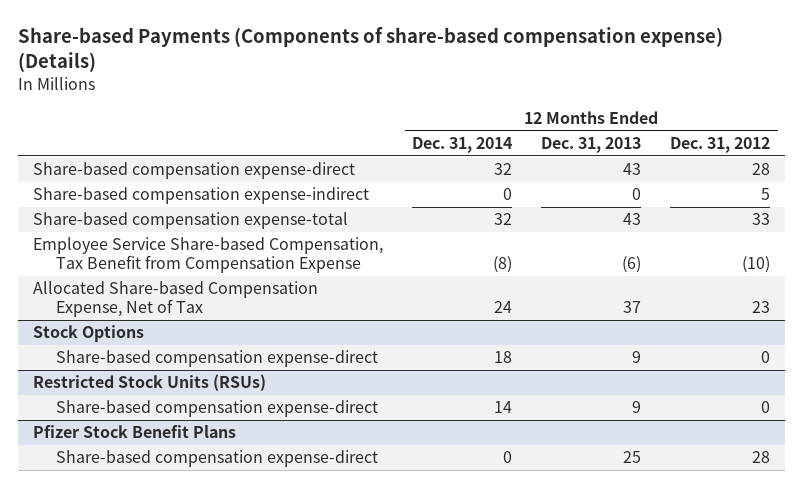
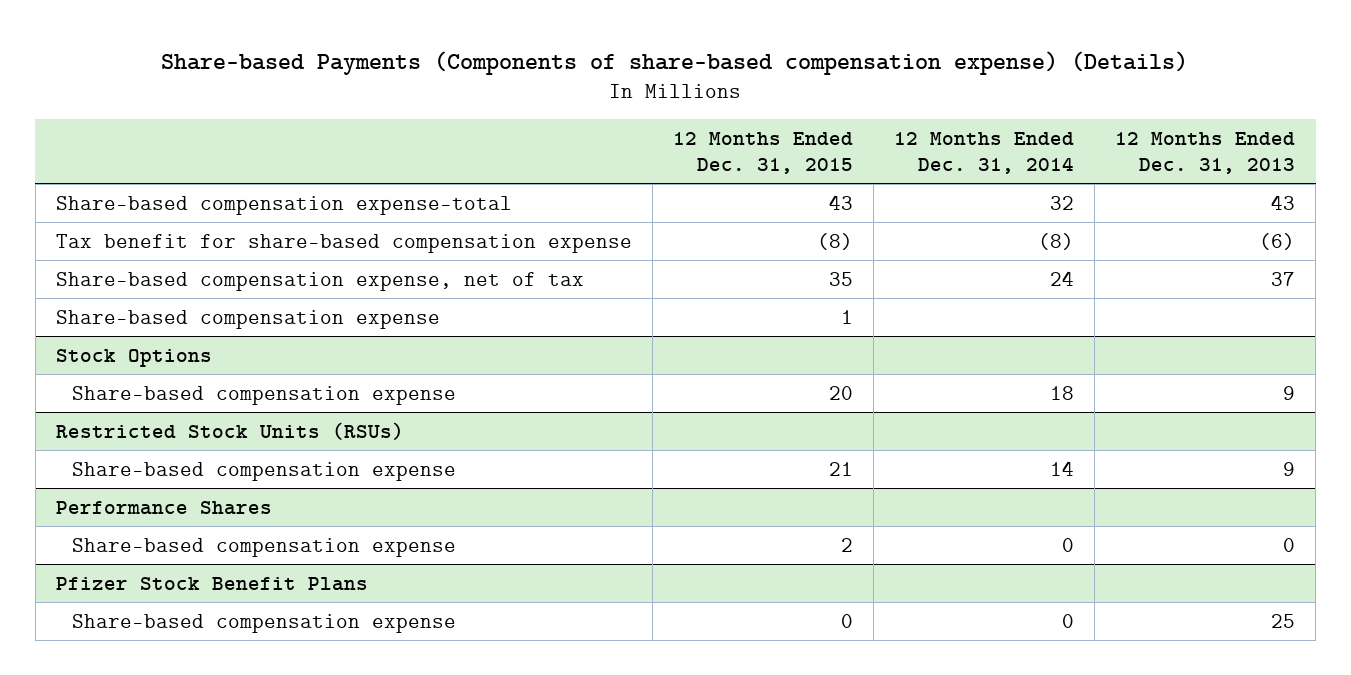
- | 12 Months Ended Dec. 31, 2014 | 12 Months Ended Dec. 31, 2013 | 12 Months Ended Dec. 31, 2012
+ | 12 Months Ended Dec. 31, 2015 | 12 Months Ended Dec. 31, 2014 | 12 Months Ended Dec. 31, 2013
- Share-based compensation expense-direct | 32 | 43 | 28
- Share-based compensation expense-indirect | 0 | 0 | 5
- Employee Service Share-based Compensation, Tax Benefit from Compensation Expense | (8) | (6) | (10)
- Allocated Share-based Compensation Expense, Net of Tax | 24 | 37 | 23
+ Tax benefit for share-based compensation expense | (8) | (8) | (6)
+ Share-based compensation expense, net of tax | 35 | 24 | 37
+ Share-based compensation expense | 1 | |
@ Stock Options
- Share-based compensation expense-direct | 18 | 9 | 0
+ Share-based compensation expense | 20 | 18 | 9
@ Restricted Stock Units (RSUs)
- Share-based compensation expense-direct | 14 | 9 | 0
+ Share-based compensation expense | 21 | 14 | 9
+ Performance Shares
+ Share-based compensation expense | 2 | 0 | 0
@ Pfizer Stock Benefit Plans
- Share-based compensation expense-direct | 0 | 25 | 28
+ Share-based compensation expense | 0 | 0 | 25

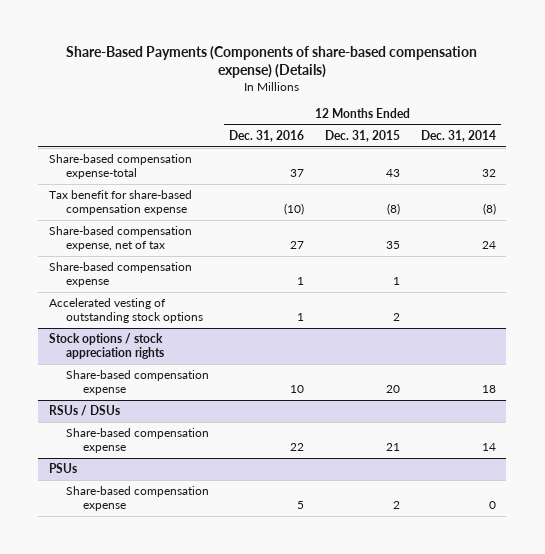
- Share-based Payments (Components of share-based compensation expense) (Details)
+ Share-Based Payments (Components of share-based compensation expense) (Details)
- | 12 Months Ended Dec. 31, 2015 | 12 Months Ended Dec. 31, 2014 | 12 Months Ended Dec. 31, 2013
+ | 12 Months Ended Dec. 31, 2016 | 12 Months Ended Dec. 31, 2015 | 12 Months Ended Dec. 31, 2014
- Stock Options
+ Accelerated vesting of outstanding stock options | 1 | 2 |
+ Stock options / stock appreciation rights
- Restricted Stock Units (RSUs)
+ RSUs / DSUs
- Performance Shares
+ PSUs
- Pfizer Stock Benefit Plans
- Share-based compensation expense | 0 | 0 | 25

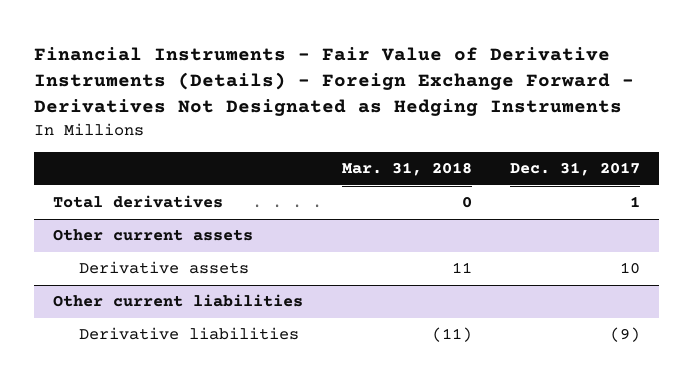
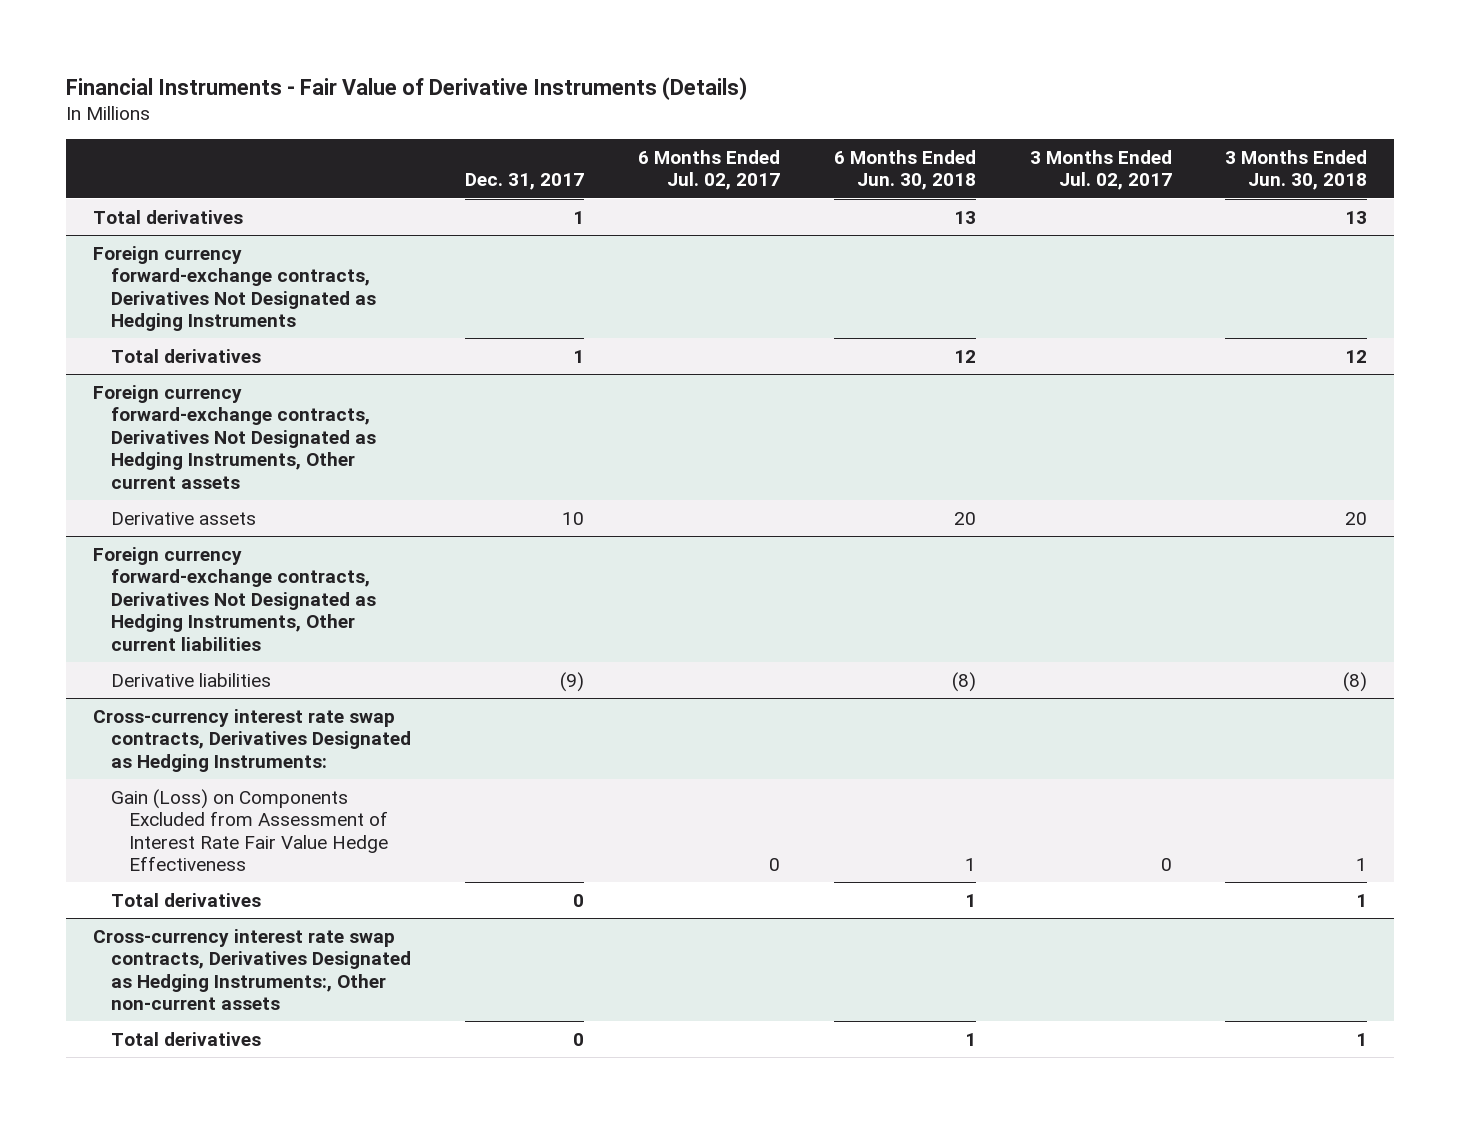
- Financial Instruments - Fair Value of Derivative Instruments (Details) - Foreign Exchange Forward - Derivatives Not Designated as Hedging Instruments
+ Financial Instruments - Fair Value of Derivative Instruments (Details)
- | Mar. 31, 2018 | Dec. 31, 2017
+ | Dec. 31, 2017 | 6 Months Ended Jul. 02, 2017 | 6 Months Ended Jun. 30, 2018 | 3 Months Ended Jul. 02, 2017 | 3 Months Ended Jun. 30, 2018
- Other current assets
+ Foreign currency forward-exchange contracts, Derivatives Not Designated as Hedging Instruments
+ Total derivatives | 1 | | 12 | | 12
+ Foreign currency forward-exchange contracts, Derivatives Not Designated as Hedging Instruments, Other current assets
- Other current liabilities
+ Foreign currency forward-exchange contracts, Derivatives Not Designated as Hedging Instruments, Other current liabilities
+ Cross-currency interest rate swap contracts, Derivatives Designated as Hedging Instruments:
+ Gain (Loss) on Components Excluded from Assessment of Interest Rate Fair Value Hedge Effectiveness | | 0 | 1 | 0 | 1
+ Total derivatives | 0 | | 1 | | 1
+ Cross-currency interest rate swap contracts, Derivatives Designated as Hedging Instruments:, Other non-current assets
+ Total derivatives | 0 | | 1 | | 1

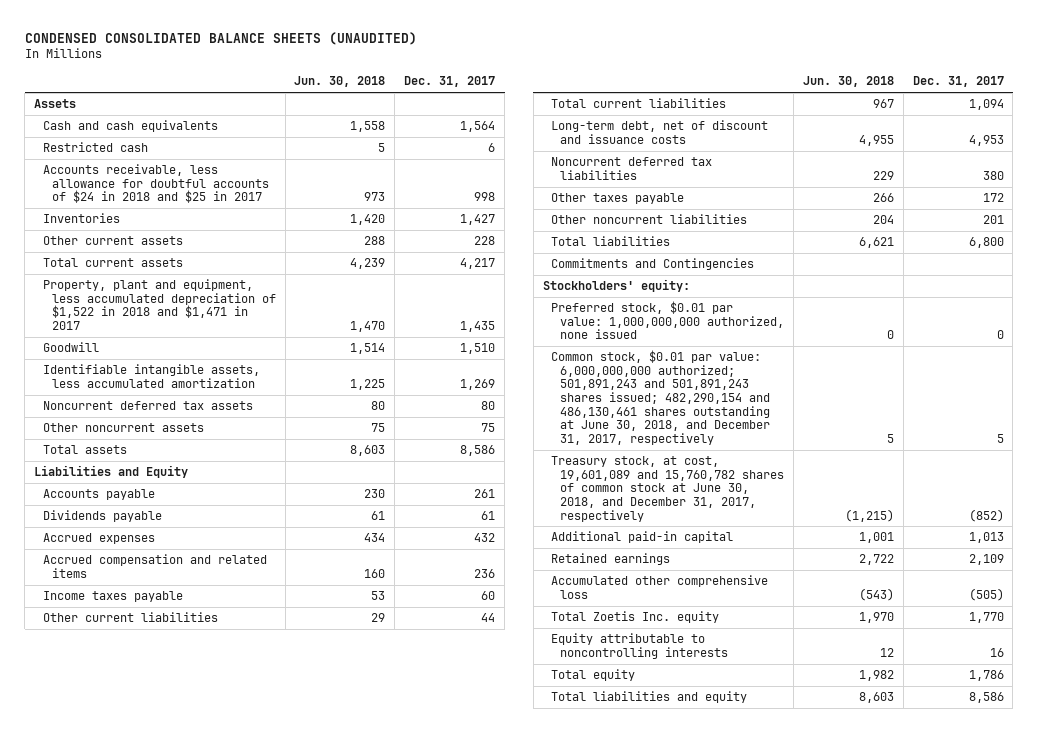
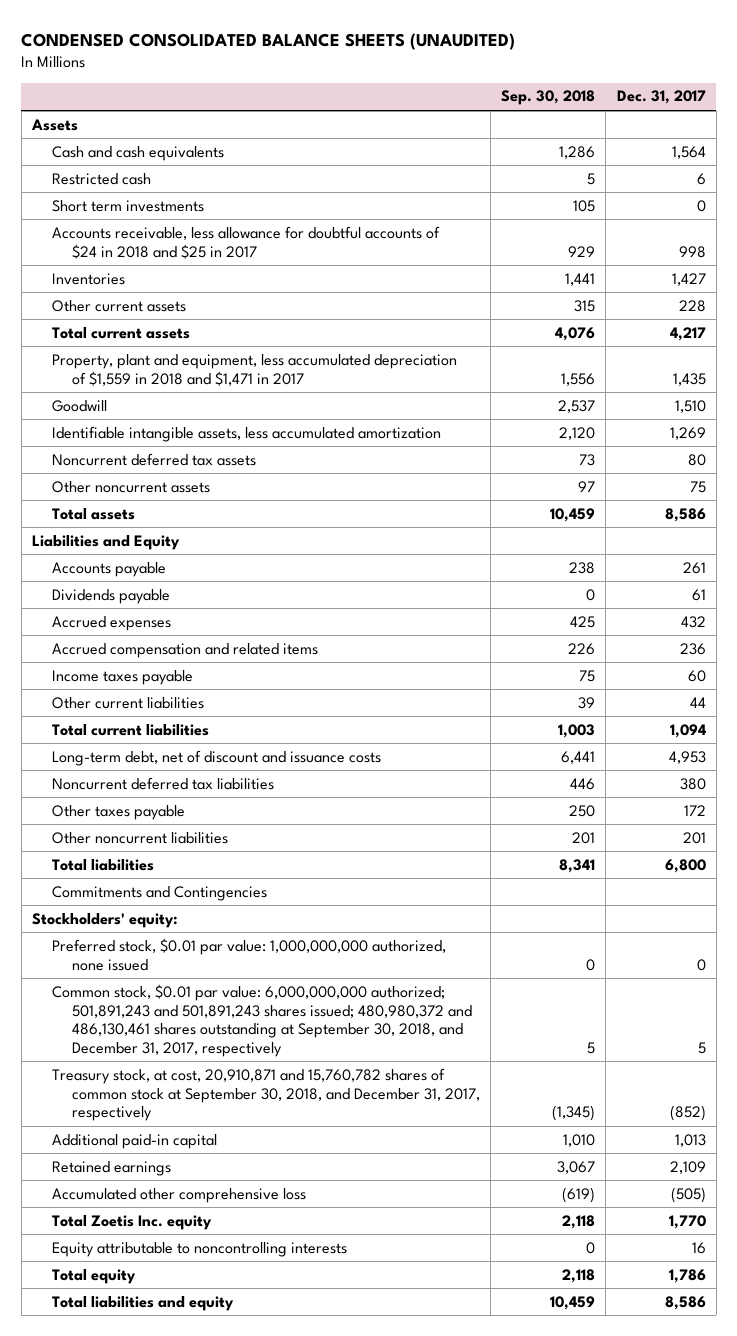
- | Jun. 30, 2018 | Dec. 31, 2017
+ | Sep. 30, 2018 | Dec. 31, 2017
+ Short term investments | 105 | 0
- Property, plant and equipment, less accumulated depreciation of $1,522 in 2018 and $1,471 in 2017 | 1,470 | 1,435
+ Property, plant and equipment, less accumulated depreciation of $1,559 in 2018 and $1,471 in 2017 | 1,556 | 1,435
- Common stock, $0.01 par value: 6,000,000,000 authorized; 501,891,243 and 501,891,243 shares issued; 482,290,154 and 486,130,461 shares outstanding at June 30, 2018, and December 31, 2017, respectively | 5 | 5
- Treasury stock, at cost, 19,601,089 and 15,760,782 shares of common stock at June 30, 2018, and December 31, 2017, respectively | (1,215) | (852)
+ Common stock, $0.01 par value: 6,000,000,000 authorized; 501,891,243 and 501,891,243 shares issued; 480,980,372 and 486,130,461 shares outstanding at September 30, 2018, and December 31, 2017, respectively | 5 | 5
+ Treasury stock, at cost, 20,910,871 and 15,760,782 shares of common stock at September 30, 2018, and December 31, 2017, respectively | (1,345) | (852)

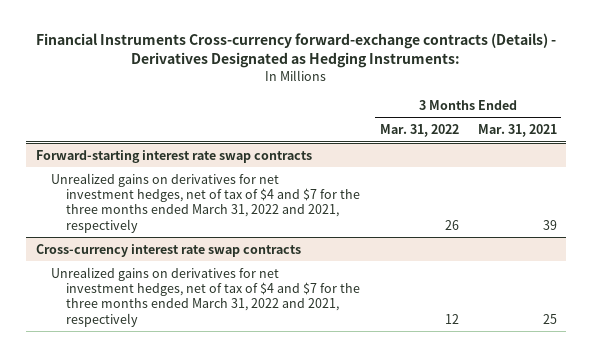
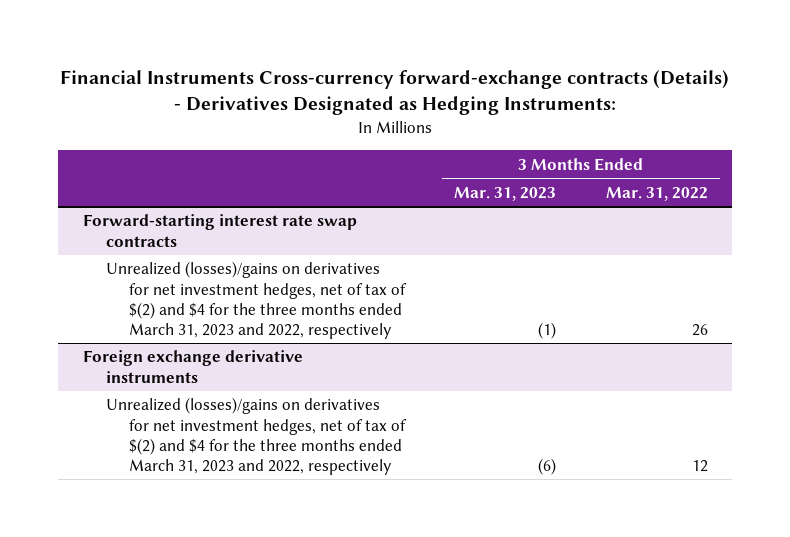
- | 3 Months Ended Mar. 31, 2022 | 3 Months Ended Mar. 31, 2021
+ | 3 Months Ended Mar. 31, 2023 | 3 Months Ended Mar. 31, 2022
@ Forward-starting interest rate swap contracts
- Unrealized gains on derivatives for net investment hedges, net of tax of $4 and $7 for the three months ended March 31, 2022 and 2021, respectively | 26 | 39
- Cross-currency interest rate swap contracts
- Unrealized gains on derivatives for net investment hedges, net of tax of $4 and $7 for the three months ended March 31, 2022 and 2021, respectively | 12 | 25
@ Forward-starting interest rate swap contracts
+ Unrealized (losses)/gains on derivatives for net investment hedges, net of tax of $(2) and $4 for the three months ended March 31, 2023 and 2022, respectively | (1) | 26
+ Foreign exchange derivative instruments
+ Unrealized (losses)/gains on derivatives for net investment hedges, net of tax of $(2) and $4 for the three months ended March 31, 2023 and 2022, respectively | (6) | 12

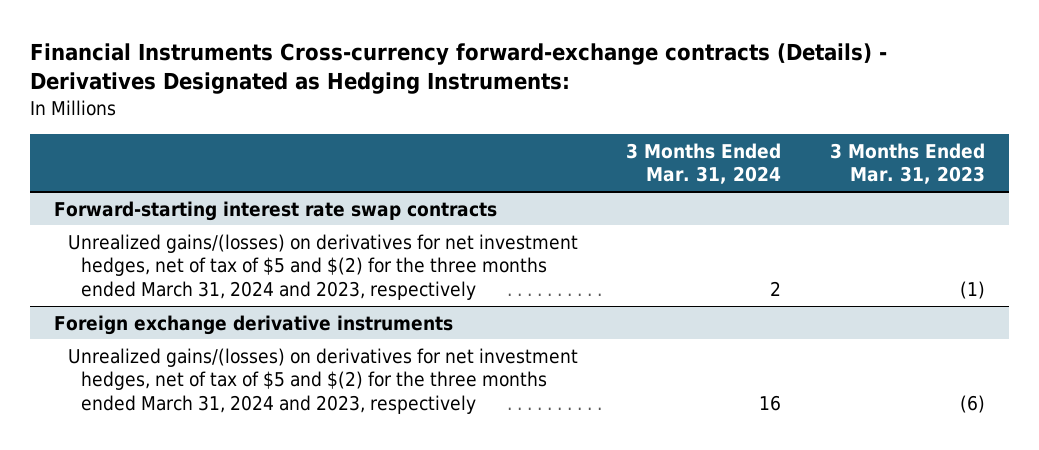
- | 3 Months Ended Mar. 31, 2023 | 3 Months Ended Mar. 31, 2022
+ | 3 Months Ended Mar. 31, 2024 | 3 Months Ended Mar. 31, 2023
@ Forward-starting interest rate swap contracts
- Unrealized (losses)/gains on derivatives for net investment hedges, net of tax of $(2) and $4 for the three months ended March 31, 2023 and 2022, respectively | (1) | 26
+ Unrealized gains/(losses) on derivatives for net investment hedges, net of tax of $5 and $(2) for the three months ended March 31, 2024 and 2023, respectively | 2 | (1)
@ Foreign exchange derivative instruments
- Unrealized (losses)/gains on derivatives for net investment hedges, net of tax of $(2) and $4 for the three months ended March 31, 2023 and 2022, respectively | (6) | 12
+ Unrealized gains/(losses) on derivatives for net investment hedges, net of tax of $5 and $(2) for the three months ended March 31, 2024 and 2023, respectively | 16 | (6)

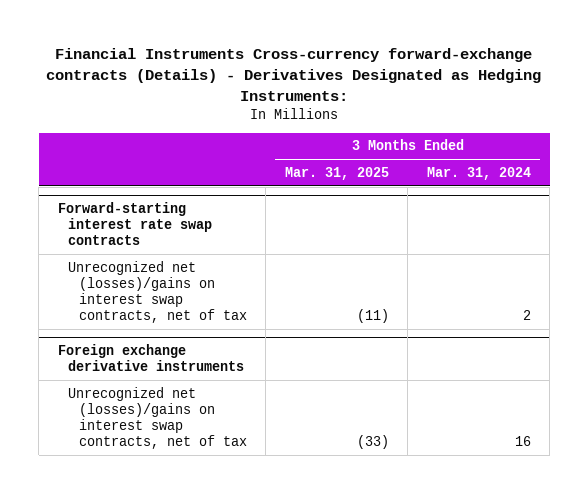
- | 3 Months Ended Mar. 31, 2024 | 3 Months Ended Mar. 31, 2023
+ | 3 Months Ended Mar. 31, 2025 | 3 Months Ended Mar. 31, 2024
@ Forward-starting interest rate swap contracts
- Unrealized gains/(losses) on derivatives for net investment hedges, net of tax of $5 and $(2) for the three months ended March 31, 2024 and 2023, respectively | 2 | (1)
+ Unrecognized net (losses)/gains on interest swap contracts, net of tax | (11) | 2
@ Foreign exchange derivative instruments
- Unrealized gains/(losses) on derivatives for net investment hedges, net of tax of $5 and $(2) for the three months ended March 31, 2024 and 2023, respectively | 16 | (6)
+ Unrecognized net (losses)/gains on interest swap contracts, net of tax | (33) | 16

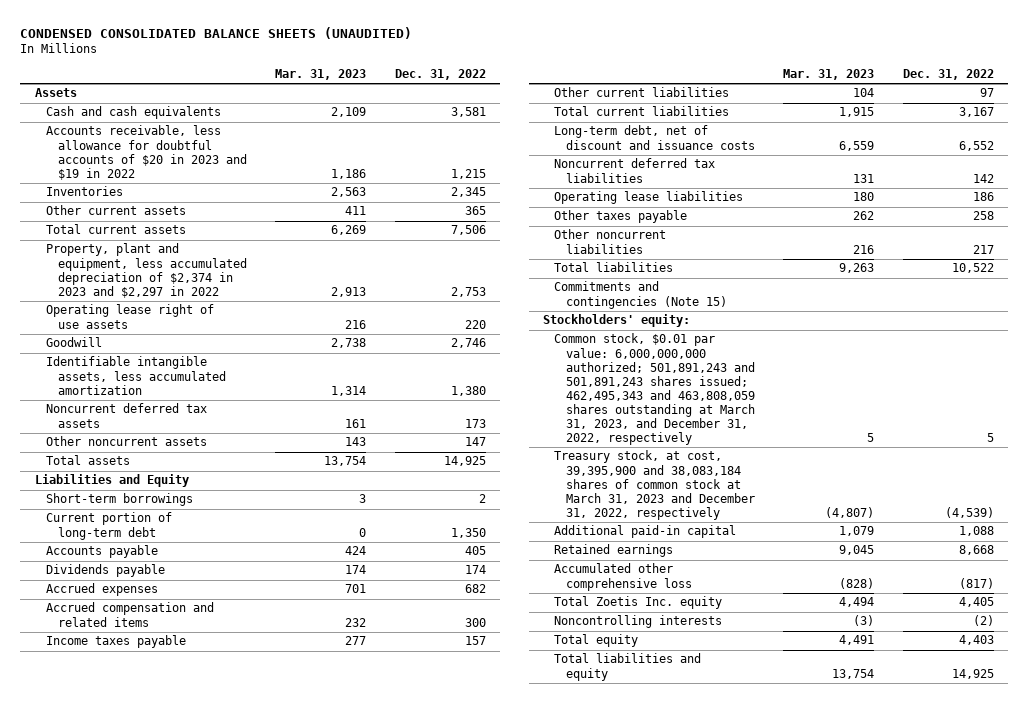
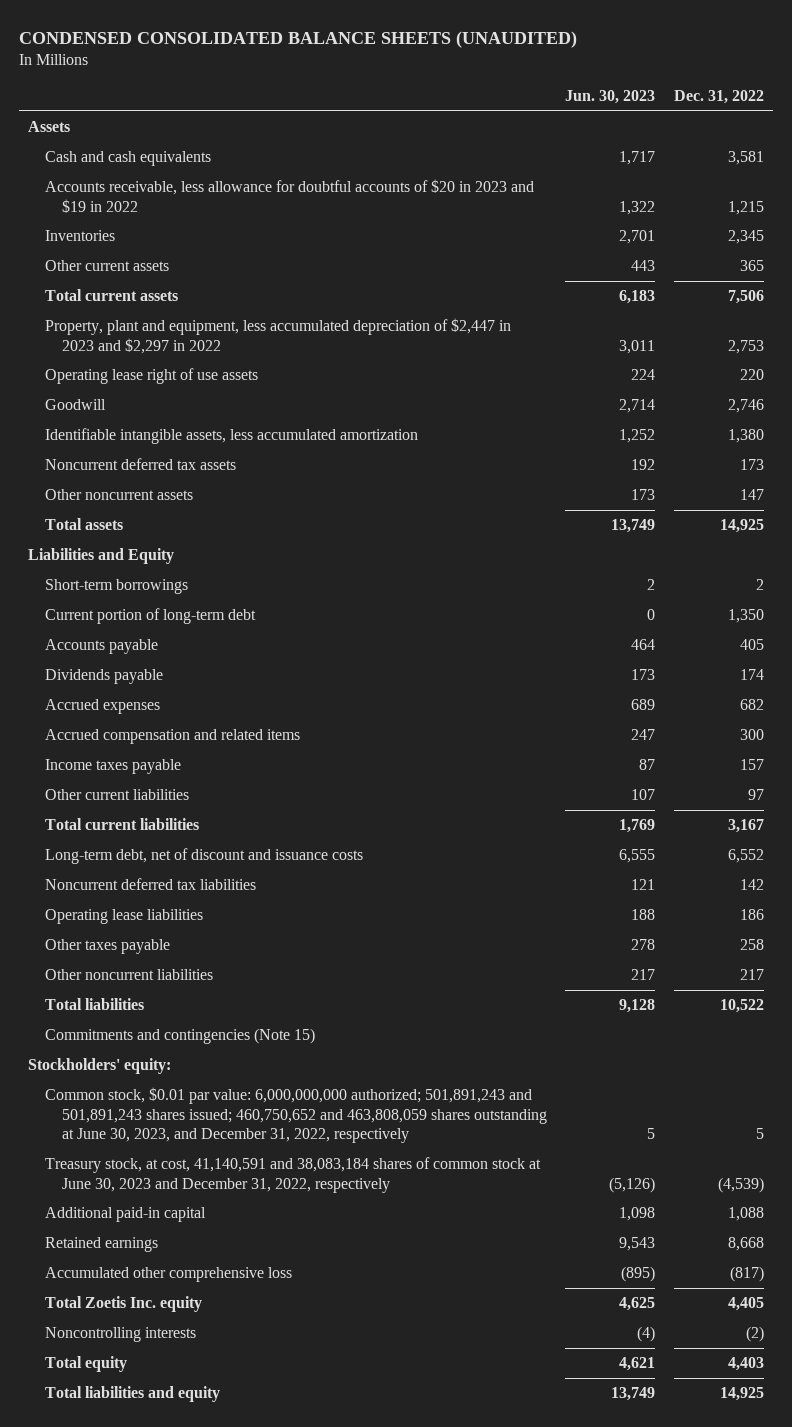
- | Mar. 31, 2023 | Dec. 31, 2022
+ | Jun. 30, 2023 | Dec. 31, 2022
- Property, plant and equipment, less accumulated depreciation of $2,374 in 2023 and $2,297 in 2022 | 2,913 | 2,753
+ Property, plant and equipment, less accumulated depreciation of $2,447 in 2023 and $2,297 in 2022 | 3,011 | 2,753
- Common stock, $0.01 par value: 6,000,000,000 authorized; 501,891,243 and 501,891,243 shares issued; 462,495,343 and 463,808,059 shares outstanding at March 31, 2023, and December 31, 2022, respectively | 5 | 5
- Treasury stock, at cost, 39,395,900 and 38,083,184 shares of common stock at March 31, 2023 and December 31, 2022, respectively | (4,807) | (4,539)
+ Common stock, $0.01 par value: 6,000,000,000 authorized; 501,891,243 and 501,891,243 shares issued; 460,750,652 and 463,808,059 shares outstanding at June 30, 2023, and December 31, 2022, respectively | 5 | 5
+ Treasury stock, at cost, 41,140,591 and 38,083,184 shares of common stock at June 30, 2023 and December 31, 2022, respectively | (5,126) | (4,539)

